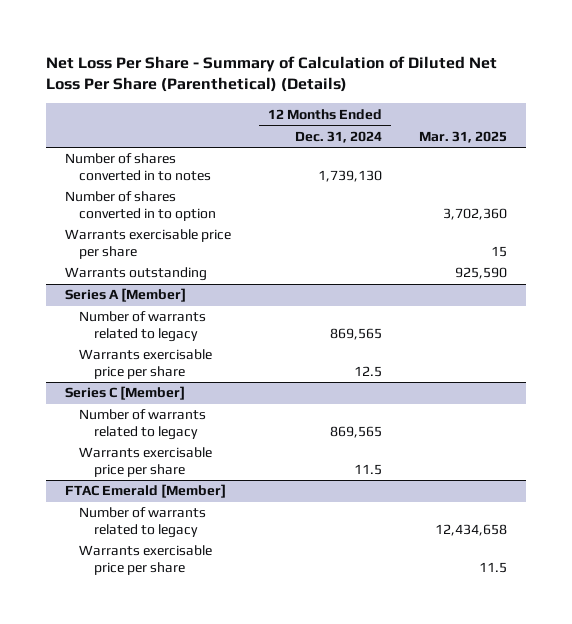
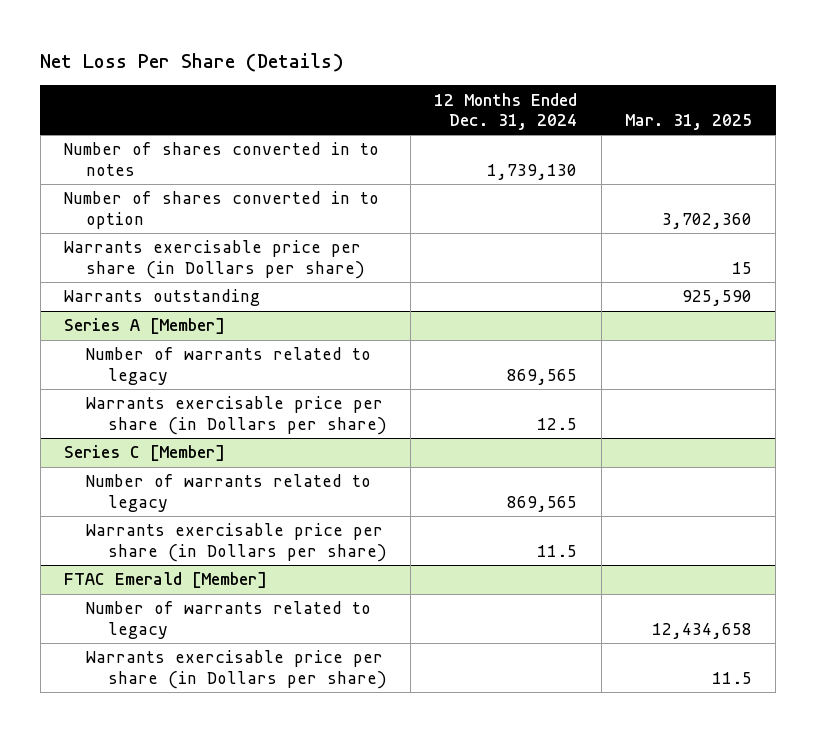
- Net Loss Per Share - Summary of Calculation of Diluted Net Loss Per Share (Parenthetical) (Details)
+ Net Loss Per Share (Details)
- Warrants exercisable price per share | | 15
+ Warrants exercisable price per share (in Dollars per share) | | 15
@ Series A [Member]
- Warrants exercisable price per share | 12.5 |
+ Warrants exercisable price per share (in Dollars per share) | 12.5 |
@ Series C [Member]
- Warrants exercisable price per share | 11.5 |
+ Warrants exercisable price per share (in Dollars per share) | 11.5 |
@ FTAC Emerald [Member]
- Warrants exercisable price per share | | 11.5
+ Warrants exercisable price per share (in Dollars per share) | | 11.5

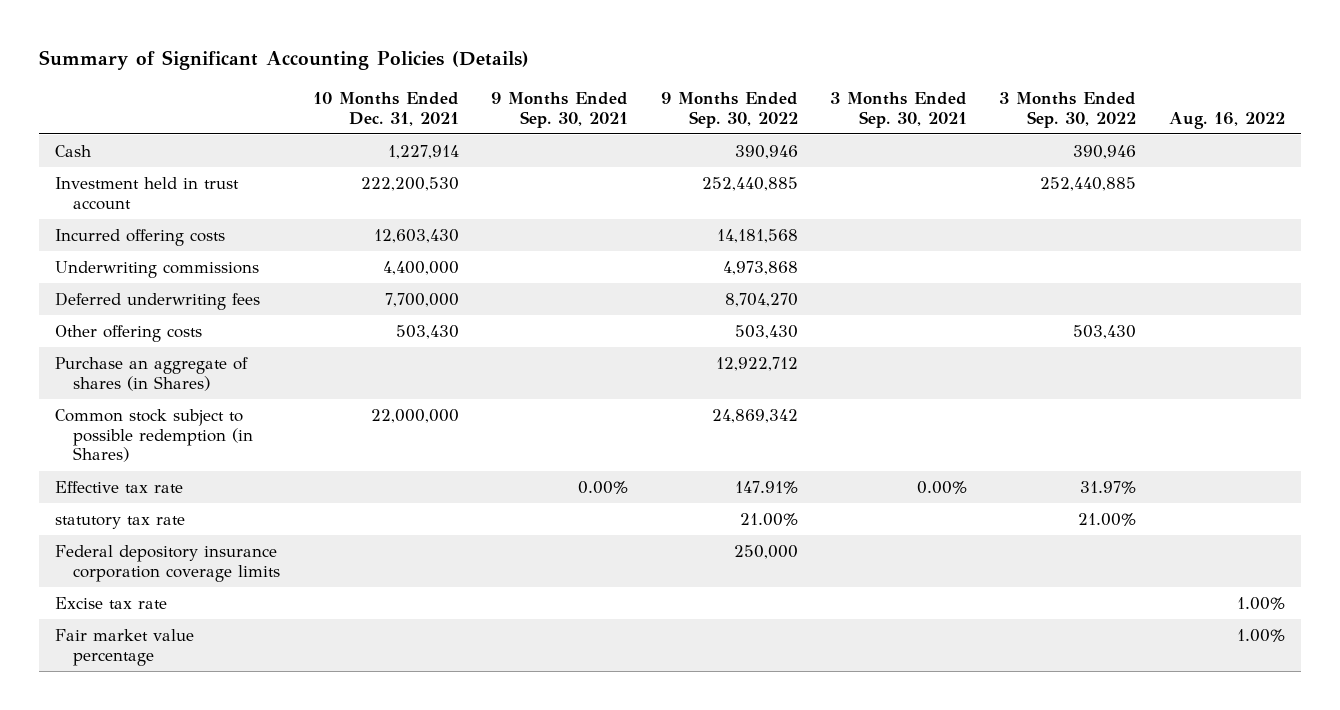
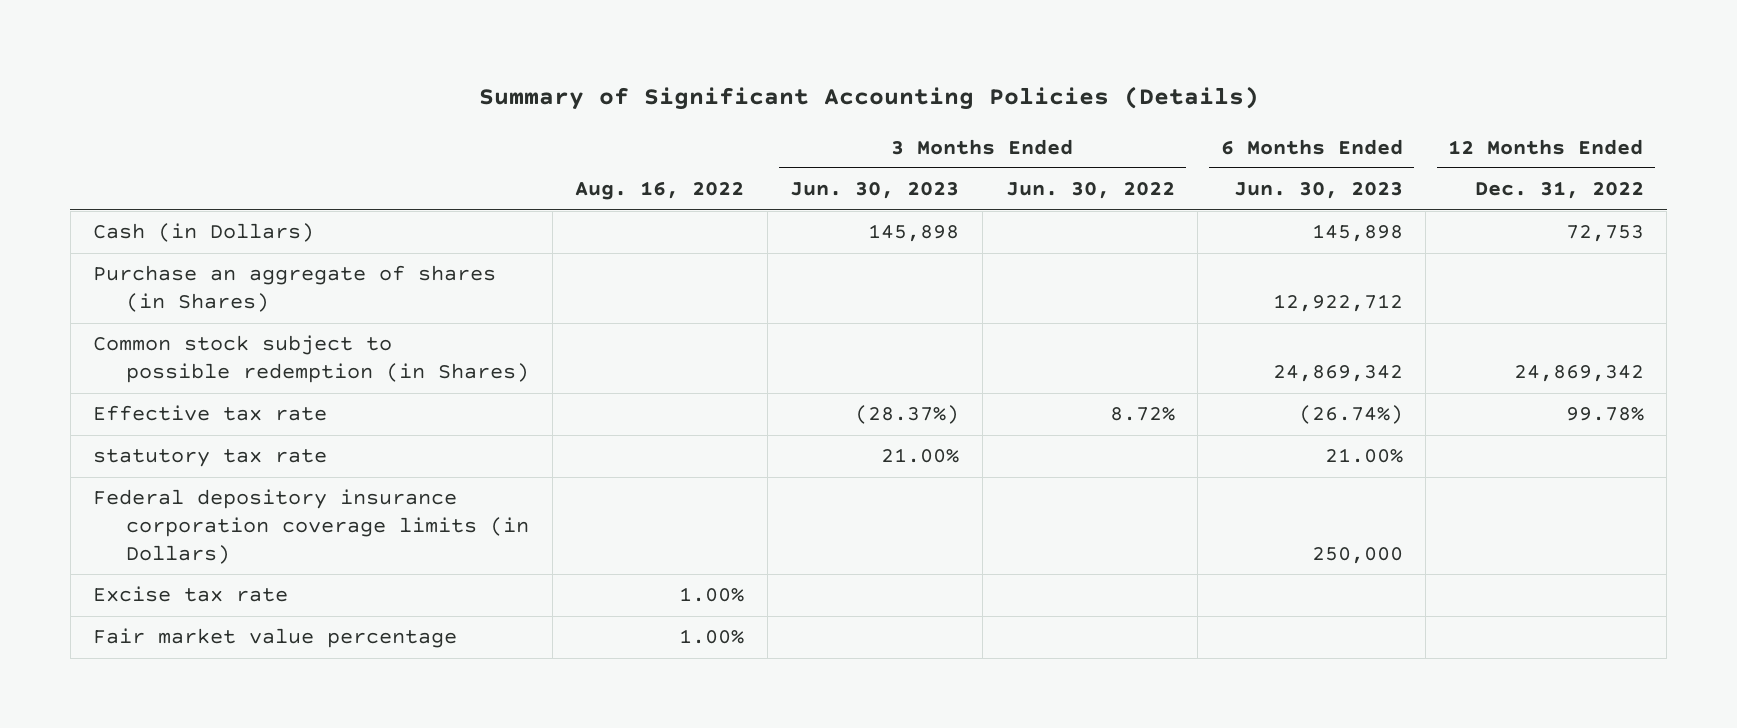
- | 10 Months Ended Dec. 31, 2021 | 9 Months Ended Sep. 30, 2021 | 9 Months Ended Sep. 30, 2022 | 3 Months Ended Sep. 30, 2021 | 3 Months Ended Sep. 30, 2022 | Aug. 16, 2022
+ | Aug. 16, 2022 | 3 Months Ended Jun. 30, 2023 | 3 Months Ended Jun. 30, 2022 | 6 Months Ended Jun. 30, 2023 | 12 Months Ended Dec. 31, 2022
- Cash | 1,227,914 | | 390,946 | | 390,946 |
- Investment held in trust account | 222,200,530 | | 252,440,885 | | 252,440,885 |
- Incurred offering costs | 12,603,430 | | 14,181,568 | | |
- Underwriting commissions | 4,400,000 | | 4,973,868 | | |
- Deferred underwriting fees | 7,700,000 | | 8,704,270 | | |
- Other offering costs | 503,430 | | 503,430 | | 503,430 |
+ Cash (in Dollars) | | 145,898 | | 145,898 | 72,753
- Federal depository insurance corporation coverage limits | | | 250,000 | | |
+ Federal depository insurance corporation coverage limits (in Dollars) | | | | 250,000 |

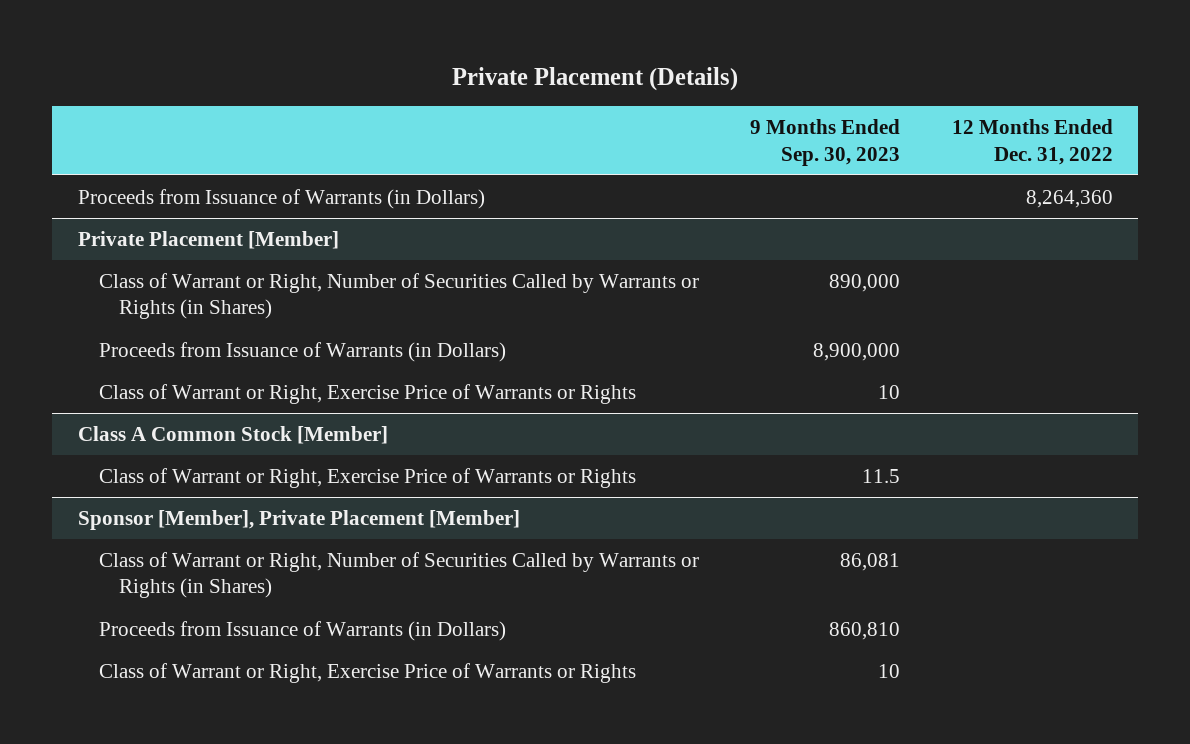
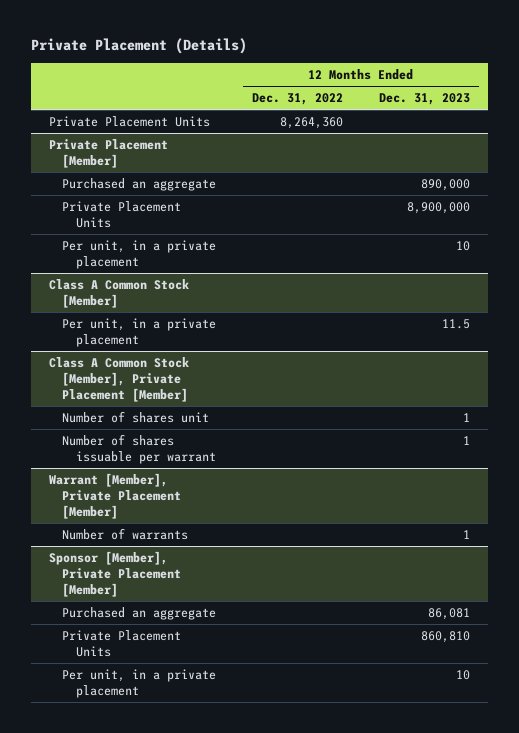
- | 9 Months Ended Sep. 30, 2023 | 12 Months Ended Dec. 31, 2022
+ | 12 Months Ended Dec. 31, 2022 | 12 Months Ended Dec. 31, 2023
- Proceeds from Issuance of Warrants (in Dollars) | | 8,264,360
+ Private Placement Units | 8,264,360 |
@ Private Placement [Member]
- Class of Warrant or Right, Number of Securities Called by Warrants or Rights (in Shares) | 890,000 |
- Proceeds from Issuance of Warrants (in Dollars) | 8,900,000 |
- Class of Warrant or Right, Exercise Price of Warrants or Rights | 10 |
+ Purchased an aggregate | | 890,000
+ Private Placement Units | | 8,900,000
+ Per unit, in a private placement | | 10
@ Class A Common Stock [Member]
- Class of Warrant or Right, Exercise Price of Warrants or Rights | 11.5 |
+ Per unit, in a private placement | | 11.5
+ Class A Common Stock [Member], Private Placement [Member]
+ Number of shares unit | | 1
+ Number of shares issuable per warrant | | 1
+ Warrant [Member], Private Placement [Member]
+ Number of warrants | | 1
@ Sponsor [Member], Private Placement [Member]
- Class of Warrant or Right, Number of Securities Called by Warrants or Rights (in Shares) | 86,081 |
- Proceeds from Issuance of Warrants (in Dollars) | 860,810 |
- Class of Warrant or Right, Exercise Price of Warrants or Rights | 10 |
+ Purchased an aggregate | | 86,081
+ Private Placement Units | | 860,810
+ Per unit, in a private placement | | 10

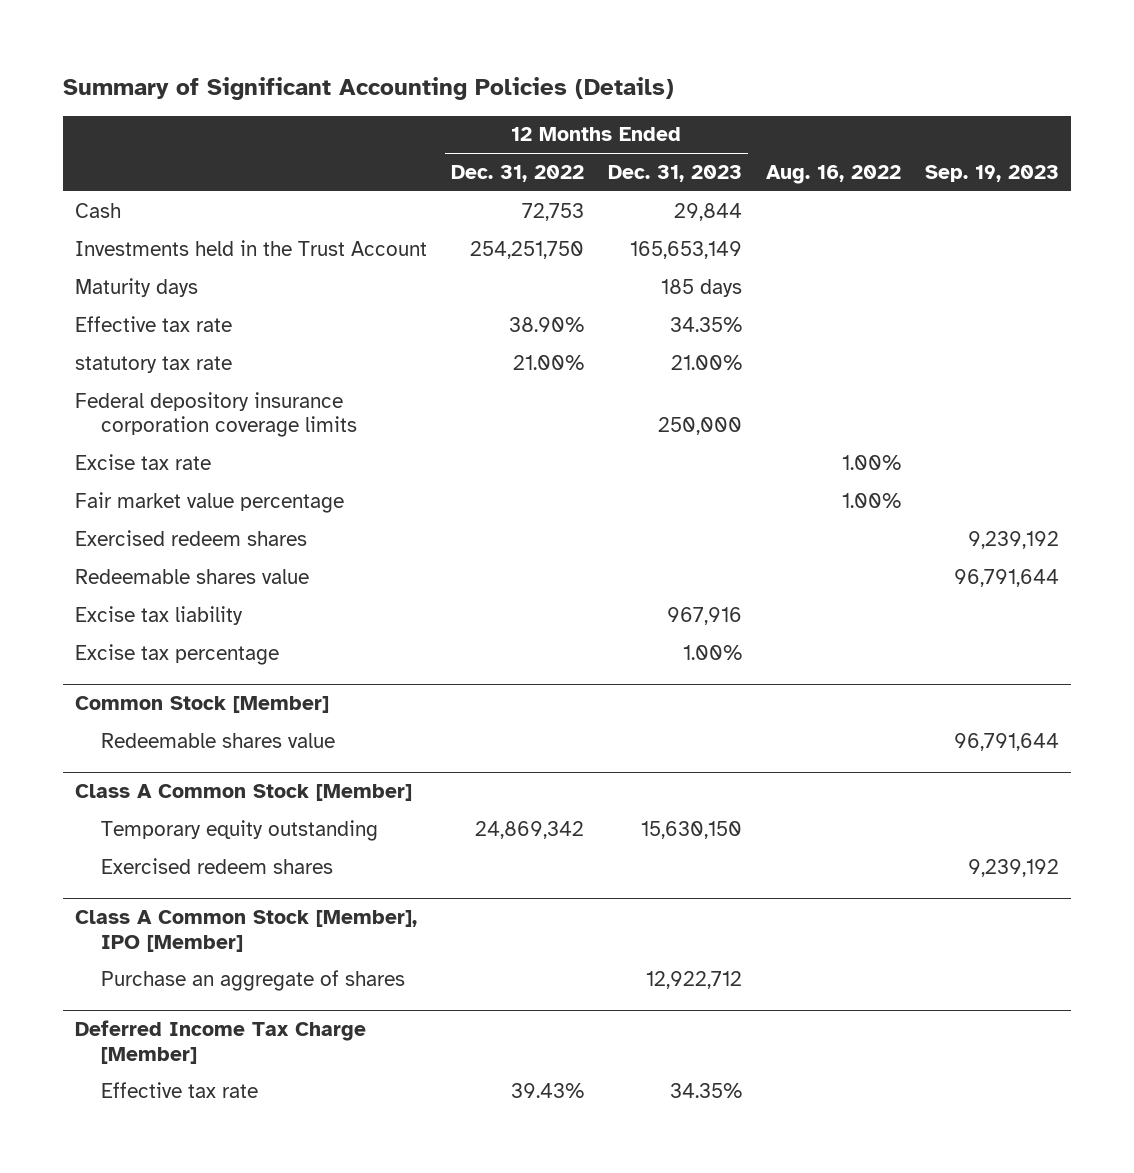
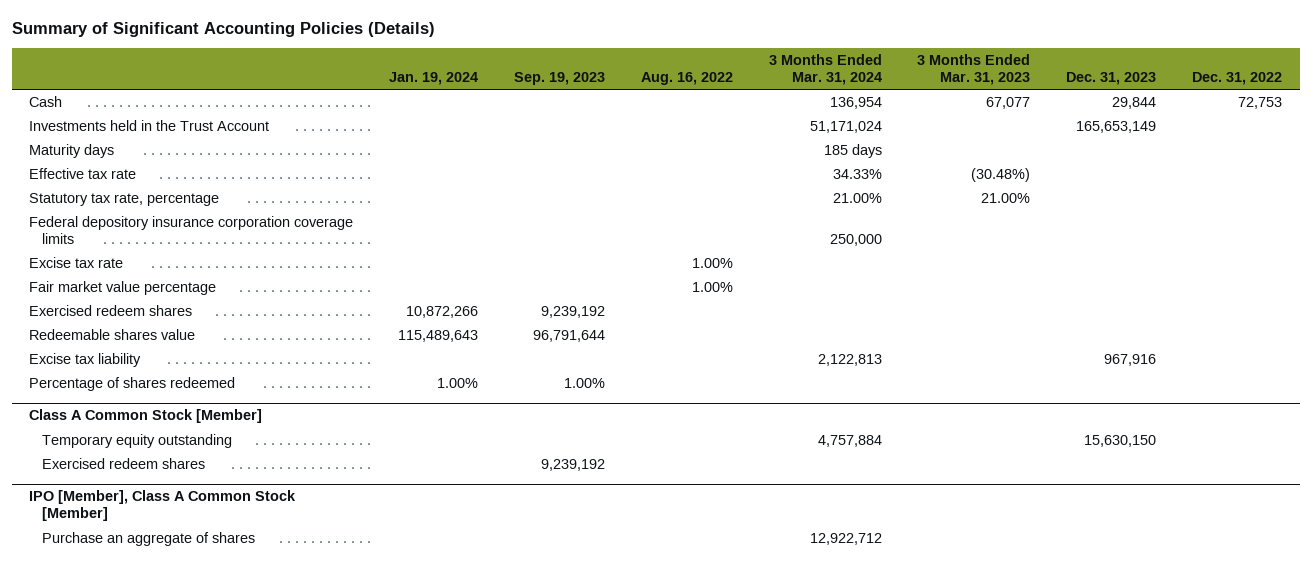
- | 12 Months Ended Dec. 31, 2022 | 12 Months Ended Dec. 31, 2023 | Aug. 16, 2022 | Sep. 19, 2023
+ | Jan. 19, 2024 | Sep. 19, 2023 | Aug. 16, 2022 | 3 Months Ended Mar. 31, 2024 | 3 Months Ended Mar. 31, 2023 | Dec. 31, 2023 | Dec. 31, 2022
- statutory tax rate | 21.00% | 21.00% | |
+ Statutory tax rate, percentage | | | | 21.00% | 21.00% | |
- Excise tax percentage | | 1.00% | |
- Common Stock [Member]
- Redeemable shares value | | | | 96,791,644
+ Percentage of shares redeemed | 1.00% | 1.00% | | | | |
- Class A Common Stock [Member], IPO [Member]
+ IPO [Member], Class A Common Stock [Member]
- Deferred Income Tax Charge [Member]
- Effective tax rate | 39.43% | 34.35% | |

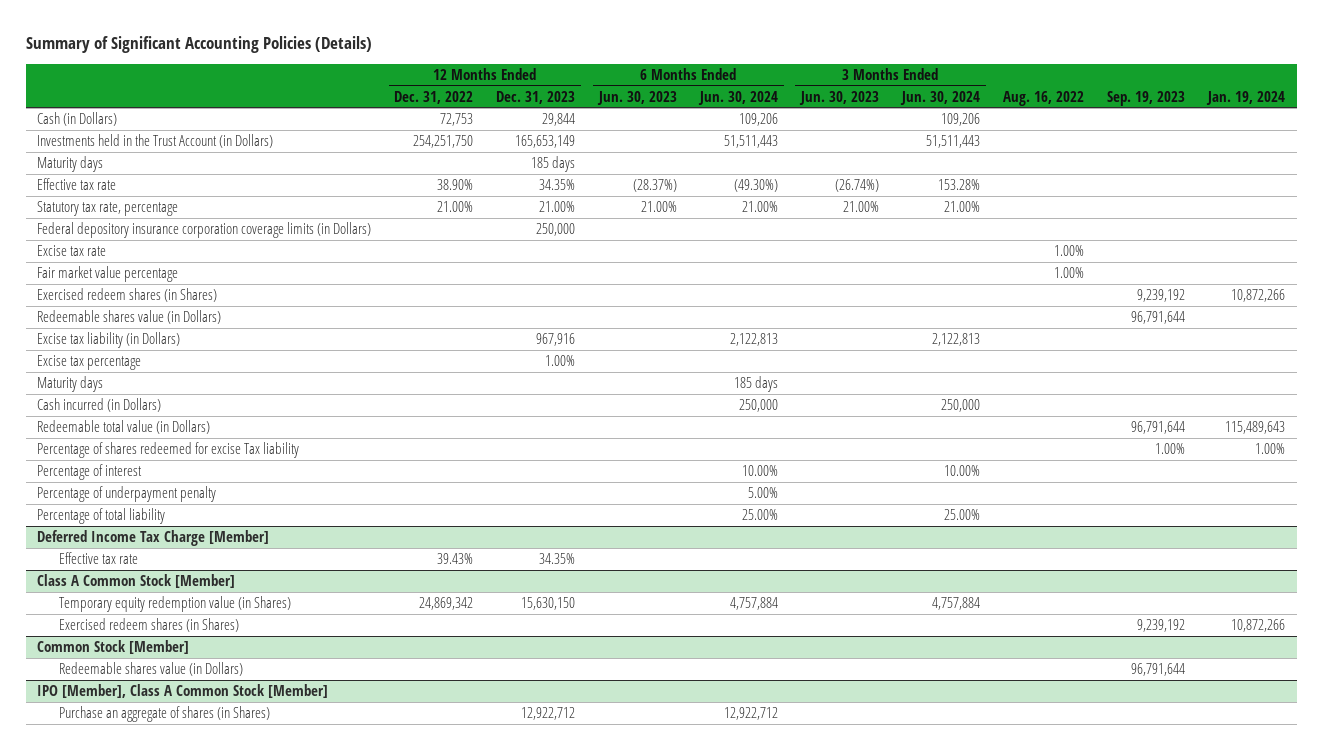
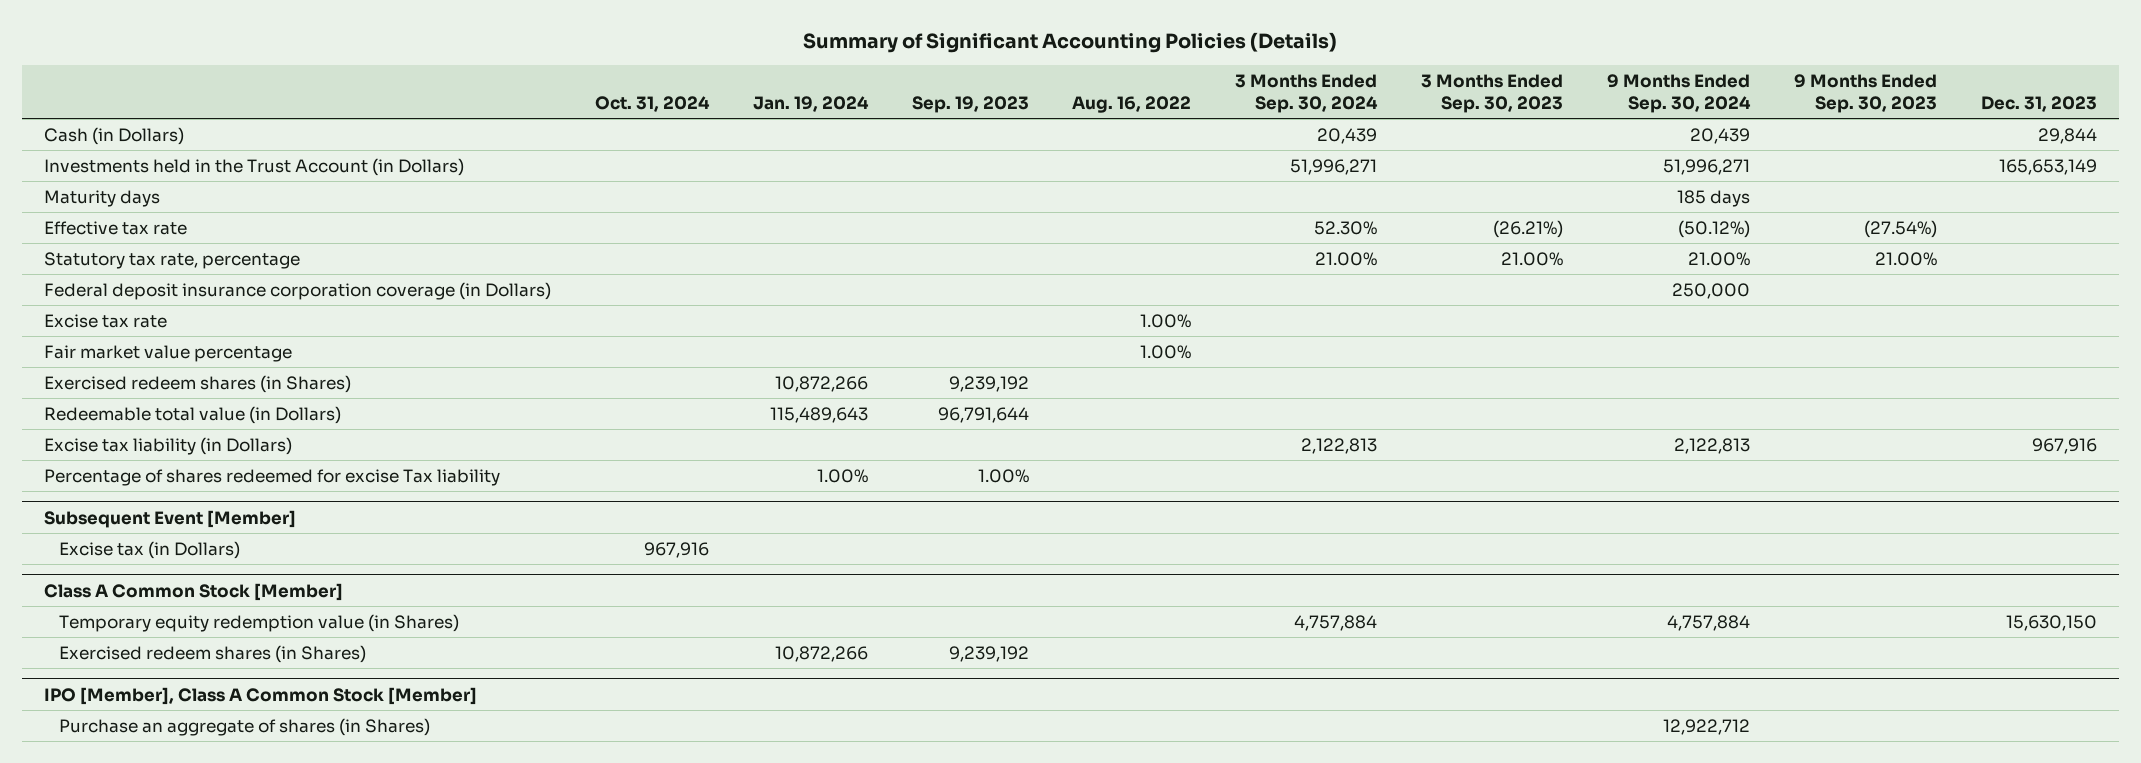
- | 12 Months Ended Dec. 31, 2022 | 12 Months Ended Dec. 31, 2023 | 6 Months Ended Jun. 30, 2023 | 6 Months Ended Jun. 30, 2024 | 3 Months Ended Jun. 30, 2023 | 3 Months Ended Jun. 30, 2024 | Aug. 16, 2022 | Sep. 19, 2023 | Jan. 19, 2024
+ | Oct. 31, 2024 | Jan. 19, 2024 | Sep. 19, 2023 | Aug. 16, 2022 | 3 Months Ended Sep. 30, 2024 | 3 Months Ended Sep. 30, 2023 | 9 Months Ended Sep. 30, 2024 | 9 Months Ended Sep. 30, 2023 | Dec. 31, 2023
- Federal depository insurance corporation coverage limits (in Dollars) | | 250,000 | | | | | | |
+ Federal deposit insurance corporation coverage (in Dollars) | | | | | | | 250,000 | |
- Redeemable shares value (in Dollars) | | | | | | | | 96,791,644 |
- Excise tax percentage | | 1.00% | | | | | | |
- Maturity days | | | | 185 days | | | | |
- Cash incurred (in Dollars) | | | | 250,000 | | 250,000 | | |
moved down: Excise tax liability (in Dollars) | | | | | 2,122,813 | | 2,122,813 | | 967,916
- Percentage of interest | | | | 10.00% | | 10.00% | | |
- Percentage of underpayment penalty | | | | 5.00% | | | | |
- Percentage of total liability | | | | 25.00% | | 25.00% | | |
- Deferred Income Tax Charge [Member]
- Effective tax rate | 39.43% | 34.35% | | | | | | |
+ Subsequent Event [Member]
+ Excise tax (in Dollars) | 967,916 | | | | | | | |
- Common Stock [Member]
- Redeemable shares value (in Dollars) | | | | | | | | 96,791,644 |

